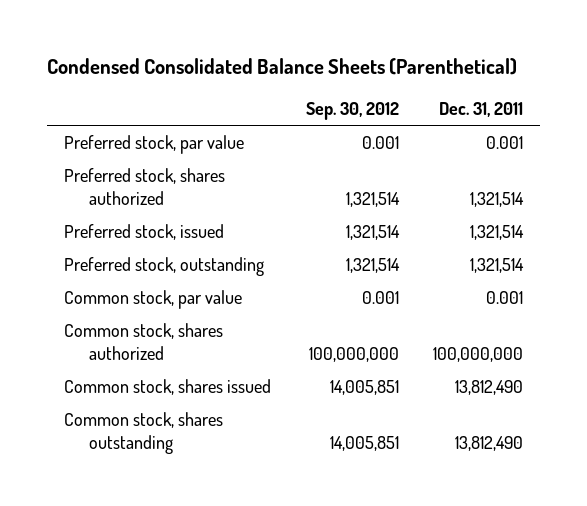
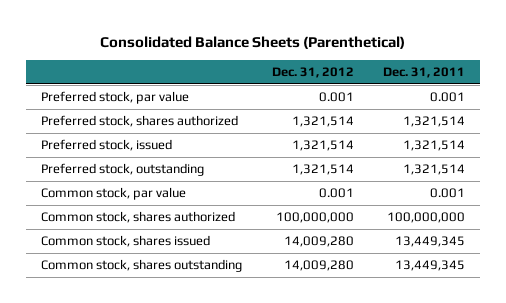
- Condensed Consolidated Balance Sheets (Parenthetical)
+ Consolidated Balance Sheets (Parenthetical)
- | Sep. 30, 2012 | Dec. 31, 2011
+ | Dec. 31, 2012 | Dec. 31, 2011
- Common stock, shares issued | 14,005,851 | 13,812,490
- Common stock, shares outstanding | 14,005,851 | 13,812,490
+ Common stock, shares issued | 14,009,280 | 13,449,345
+ Common stock, shares outstanding | 14,009,280 | 13,449,345

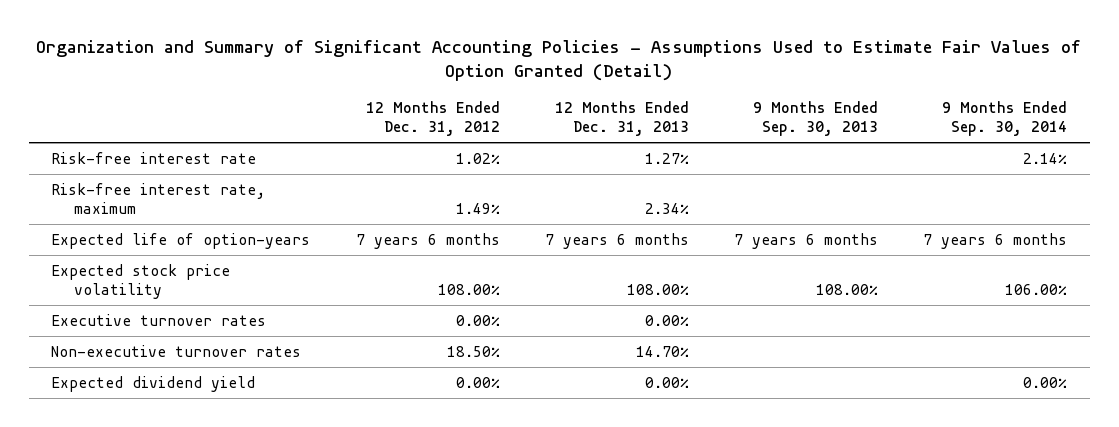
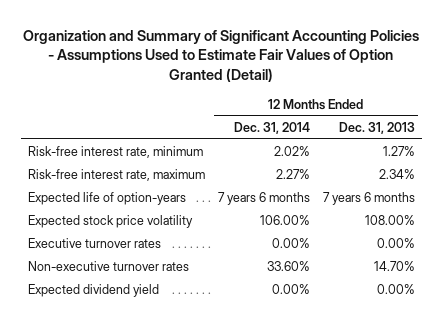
- | 12 Months Ended Dec. 31, 2012 | 12 Months Ended Dec. 31, 2013 | 9 Months Ended Sep. 30, 2013 | 9 Months Ended Sep. 30, 2014
+ | 12 Months Ended Dec. 31, 2014 | 12 Months Ended Dec. 31, 2013
- Risk-free interest rate | 1.02% | 1.27% | | 2.14%
+ Risk-free interest rate, minimum | 2.02% | 1.27%

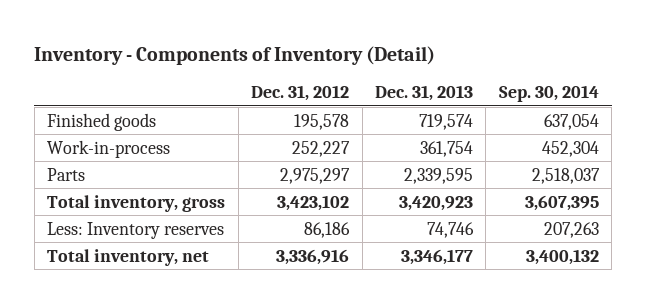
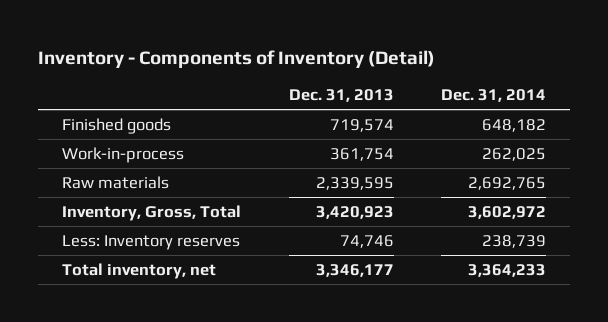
- | Dec. 31, 2012 | Dec. 31, 2013 | Sep. 30, 2014
+ | Dec. 31, 2013 | Dec. 31, 2014
- Parts | 2,975,297 | 2,339,595 | 2,518,037
- Total inventory, gross | 3,423,102 | 3,420,923 | 3,607,395
+ Raw materials | 2,339,595 | 2,692,765
+ Inventory, Gross, Total | 3,420,923 | 3,602,972

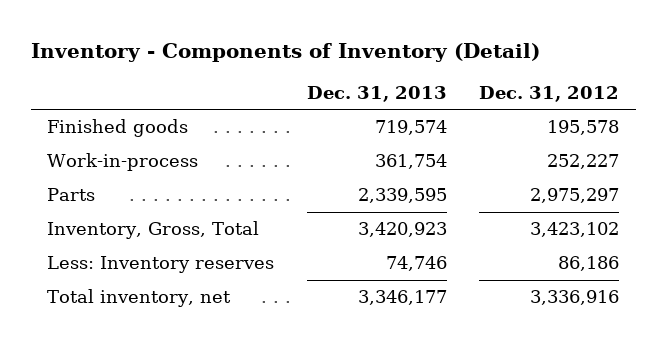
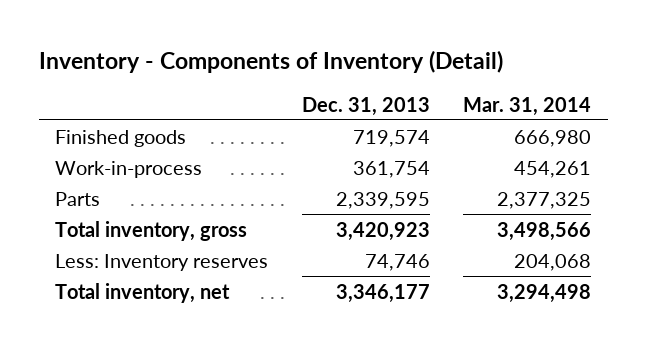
- | Dec. 31, 2013 | Dec. 31, 2012
+ | Dec. 31, 2013 | Mar. 31, 2014
- Inventory, Gross, Total | 3,420,923 | 3,423,102
+ Total inventory, gross | 3,420,923 | 3,498,566

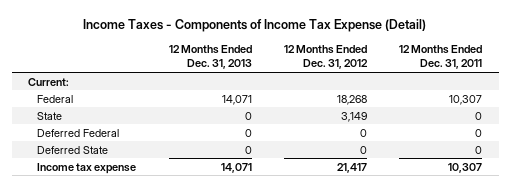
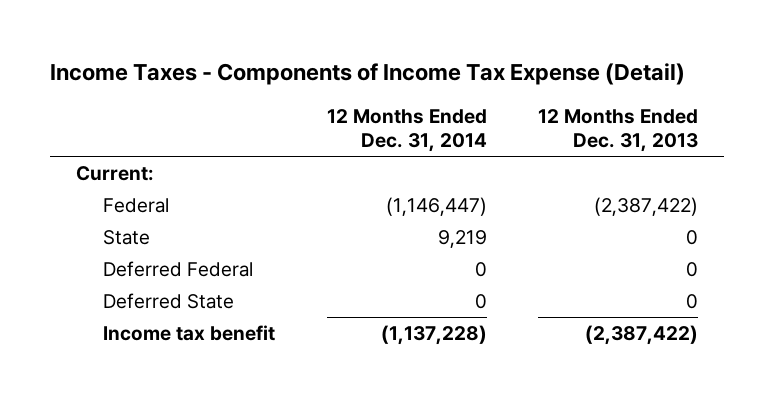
- | 12 Months Ended Dec. 31, 2013 | 12 Months Ended Dec. 31, 2012 | 12 Months Ended Dec. 31, 2011
+ | 12 Months Ended Dec. 31, 2014 | 12 Months Ended Dec. 31, 2013
- Federal | 14,071 | 18,268 | 10,307
+ Federal | (1,146,447) | (2,387,422)
- Income tax expense | 14,071 | 21,417 | 10,307
+ Income tax benefit | (1,137,228) | (2,387,422)

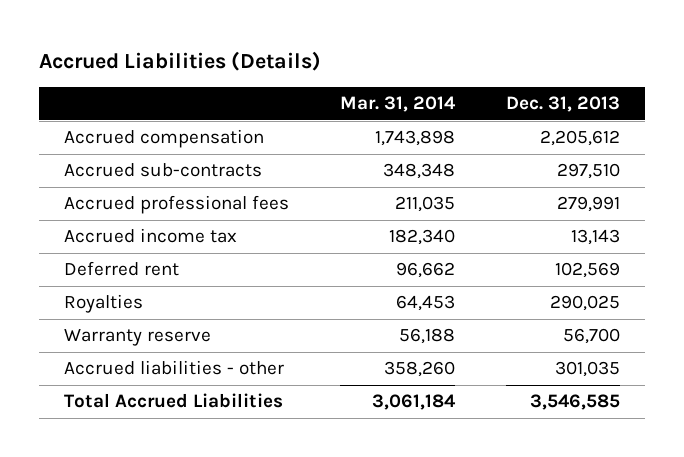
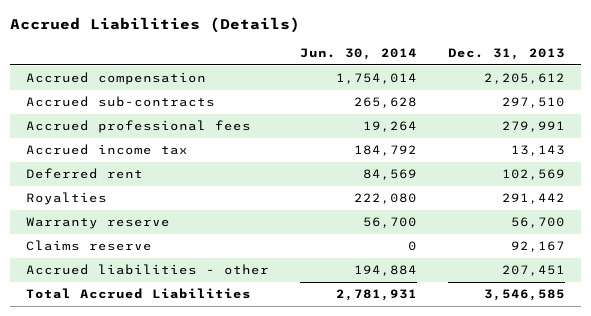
- | Mar. 31, 2014 | Dec. 31, 2013
+ | Jun. 30, 2014 | Dec. 31, 2013
- Royalties | 64,453 | 290,025
+ Royalties | 222,080 | 291,442
- Accrued liabilities - other | 358,260 | 301,035
+ Claims reserve | 0 | 92,167
+ Accrued liabilities - other | 194,884 | 207,451

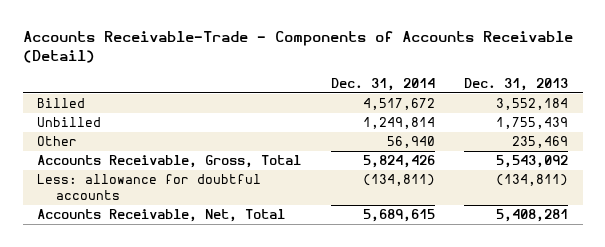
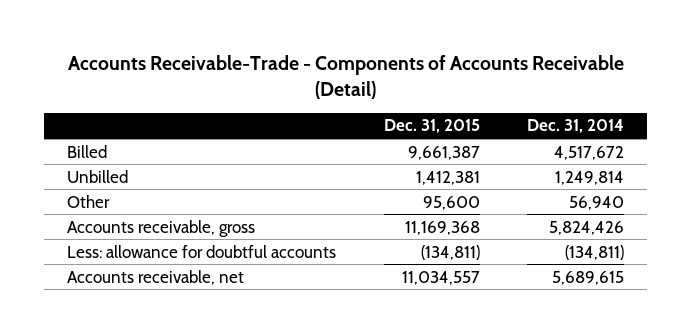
- | Dec. 31, 2014 | Dec. 31, 2013
+ | Dec. 31, 2015 | Dec. 31, 2014
- Accounts Receivable, Gross, Total | 5,824,426 | 5,543,092
+ Accounts receivable, gross | 11,169,368 | 5,824,426
- Accounts Receivable, Net, Total | 5,689,615 | 5,408,281
+ Accounts receivable, net | 11,034,557 | 5,689,615

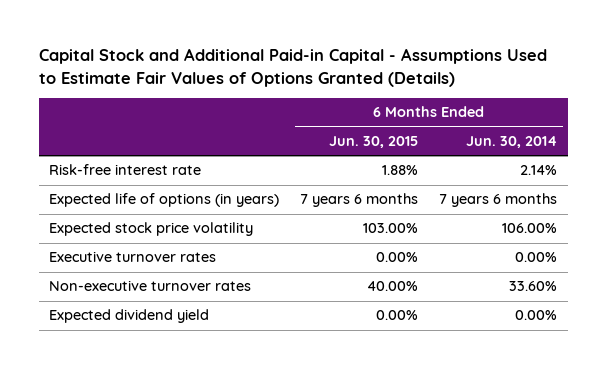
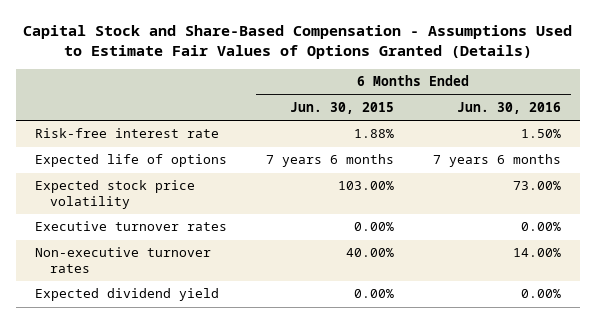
- Capital Stock and Additional Paid-in Capital - Assumptions Used to Estimate Fair Values of Options Granted (Details)
+ Capital Stock and Share-Based Compensation - Assumptions Used to Estimate Fair Values of Options Granted (Details)
- | 6 Months Ended Jun. 30, 2015 | 6 Months Ended Jun. 30, 2014
+ | 6 Months Ended Jun. 30, 2015 | 6 Months Ended Jun. 30, 2016
- Expected life of options (in years) | 7 years 6 months | 7 years 6 months
+ Expected life of options | 7 years 6 months | 7 years 6 months

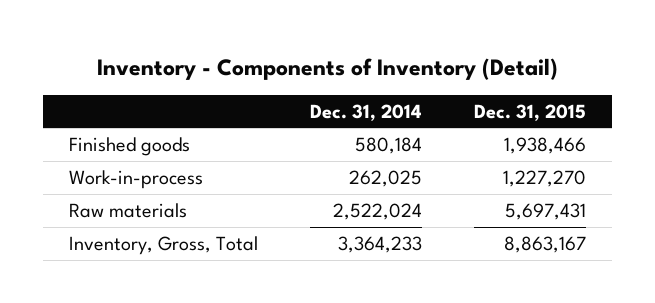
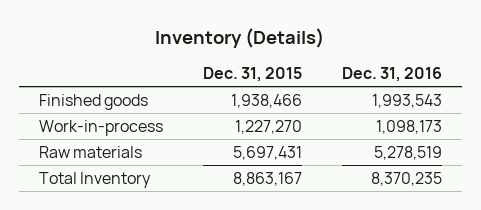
- Inventory - Components of Inventory (Detail)
+ Inventory (Details)
- | Dec. 31, 2014 | Dec. 31, 2015
+ | Dec. 31, 2015 | Dec. 31, 2016
- Inventory, Gross, Total | 3,364,233 | 8,863,167
+ Total Inventory | 8,863,167 | 8,370,235

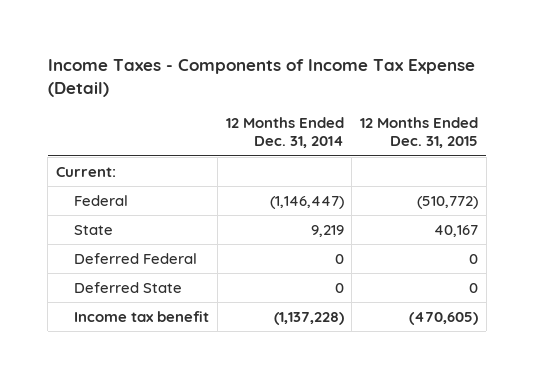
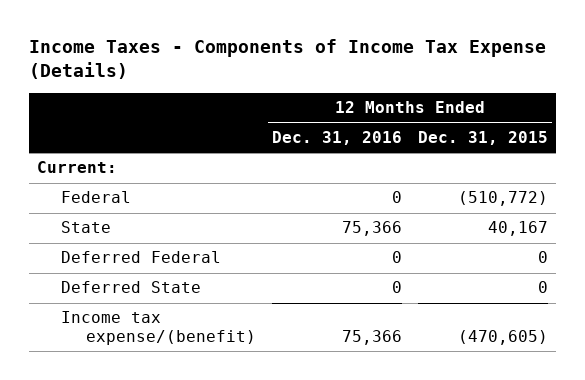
- Income Taxes - Components of Income Tax Expense (Detail)
+ Income Taxes - Components of Income Tax Expense (Details)
- | 12 Months Ended Dec. 31, 2014 | 12 Months Ended Dec. 31, 2015
+ | 12 Months Ended Dec. 31, 2016 | 12 Months Ended Dec. 31, 2015
- Income tax benefit | (1,137,228) | (470,605)
+ Income tax expense/(benefit) | 75,366 | (470,605)

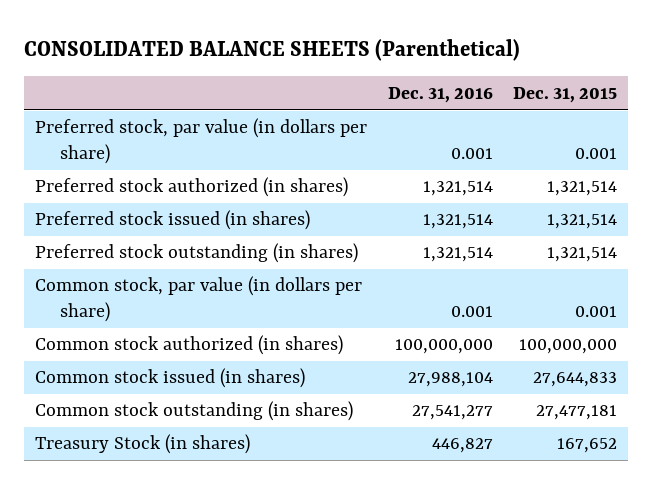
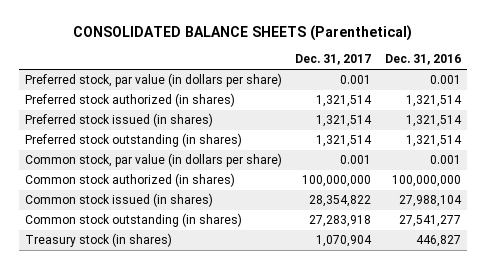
- | Dec. 31, 2016 | Dec. 31, 2015
+ | Dec. 31, 2017 | Dec. 31, 2016
- Treasury Stock (in shares) | 446,827 | 167,652
+ Treasury stock (in shares) | 1,070,904 | 446,827

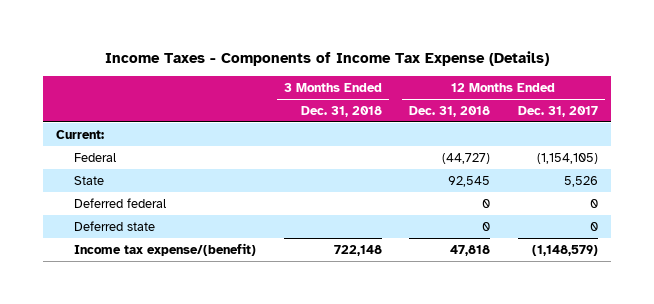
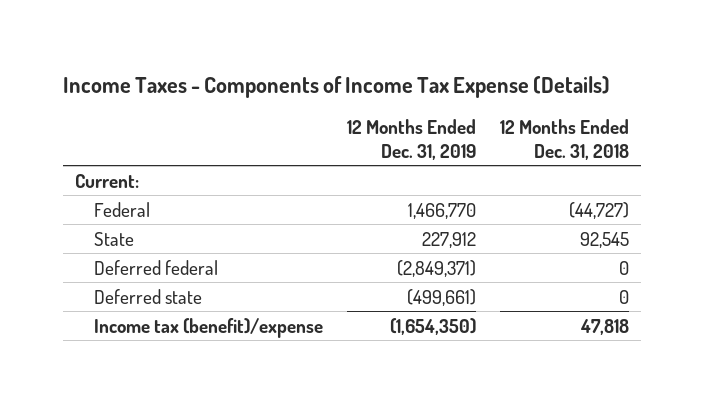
- | 3 Months Ended Dec. 31, 2018 | 12 Months Ended Dec. 31, 2018 | 12 Months Ended Dec. 31, 2017
+ | 12 Months Ended Dec. 31, 2019 | 12 Months Ended Dec. 31, 2018
- Income tax expense/(benefit) | 722,148 | 47,818 | (1,148,579)
+ Income tax (benefit)/expense | (1,654,350) | 47,818

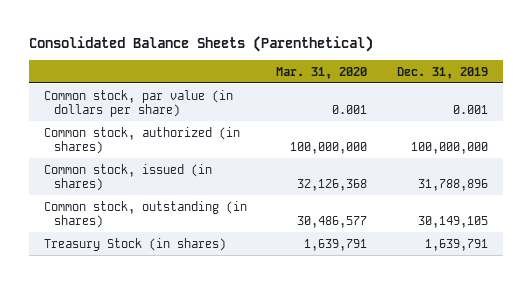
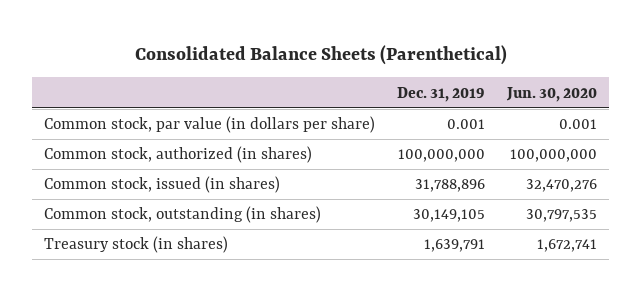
- | Mar. 31, 2020 | Dec. 31, 2019
+ | Dec. 31, 2019 | Jun. 30, 2020
- Treasury Stock (in shares) | 1,639,791 | 1,639,791
+ Treasury stock (in shares) | 1,639,791 | 1,672,741

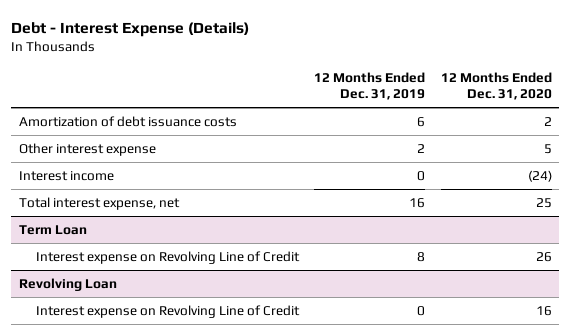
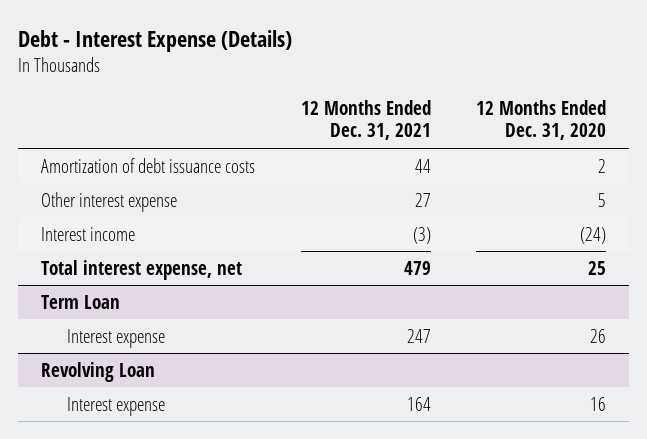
- | 12 Months Ended Dec. 31, 2019 | 12 Months Ended Dec. 31, 2020
+ | 12 Months Ended Dec. 31, 2021 | 12 Months Ended Dec. 31, 2020
@ Term Loan
- Interest expense on Revolving Line of Credit | 8 | 26
+ Interest expense | 247 | 26
@ Revolving Loan
- Interest expense on Revolving Line of Credit | 0 | 16
+ Interest expense | 164 | 16

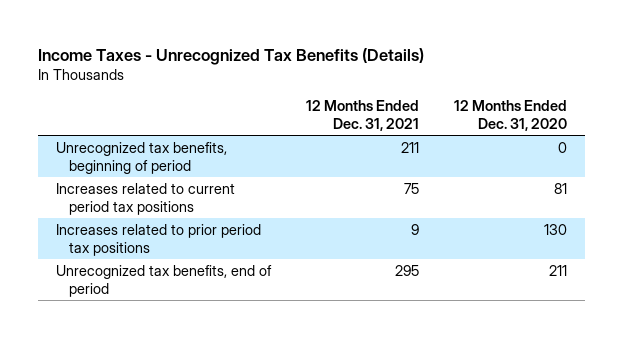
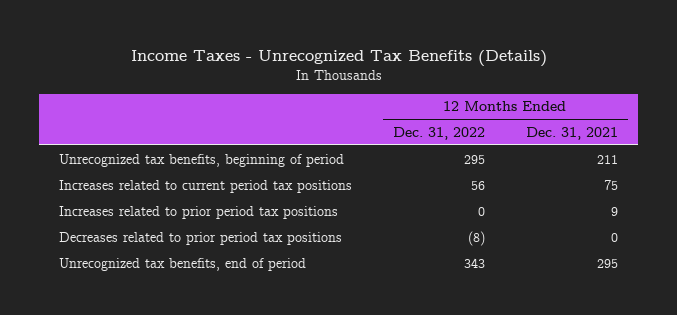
- | 12 Months Ended Dec. 31, 2021 | 12 Months Ended Dec. 31, 2020
+ | 12 Months Ended Dec. 31, 2022 | 12 Months Ended Dec. 31, 2021
+ Decreases related to prior period tax positions | (8) | 0

